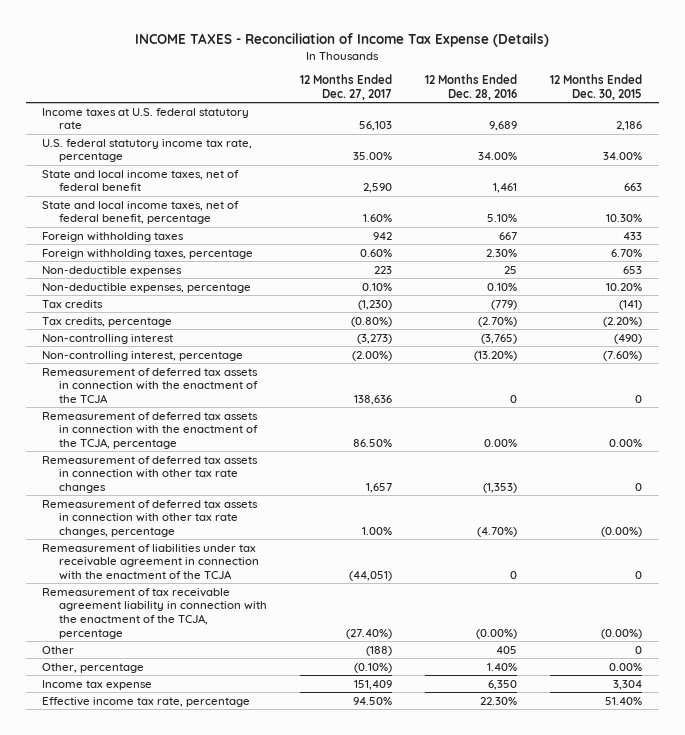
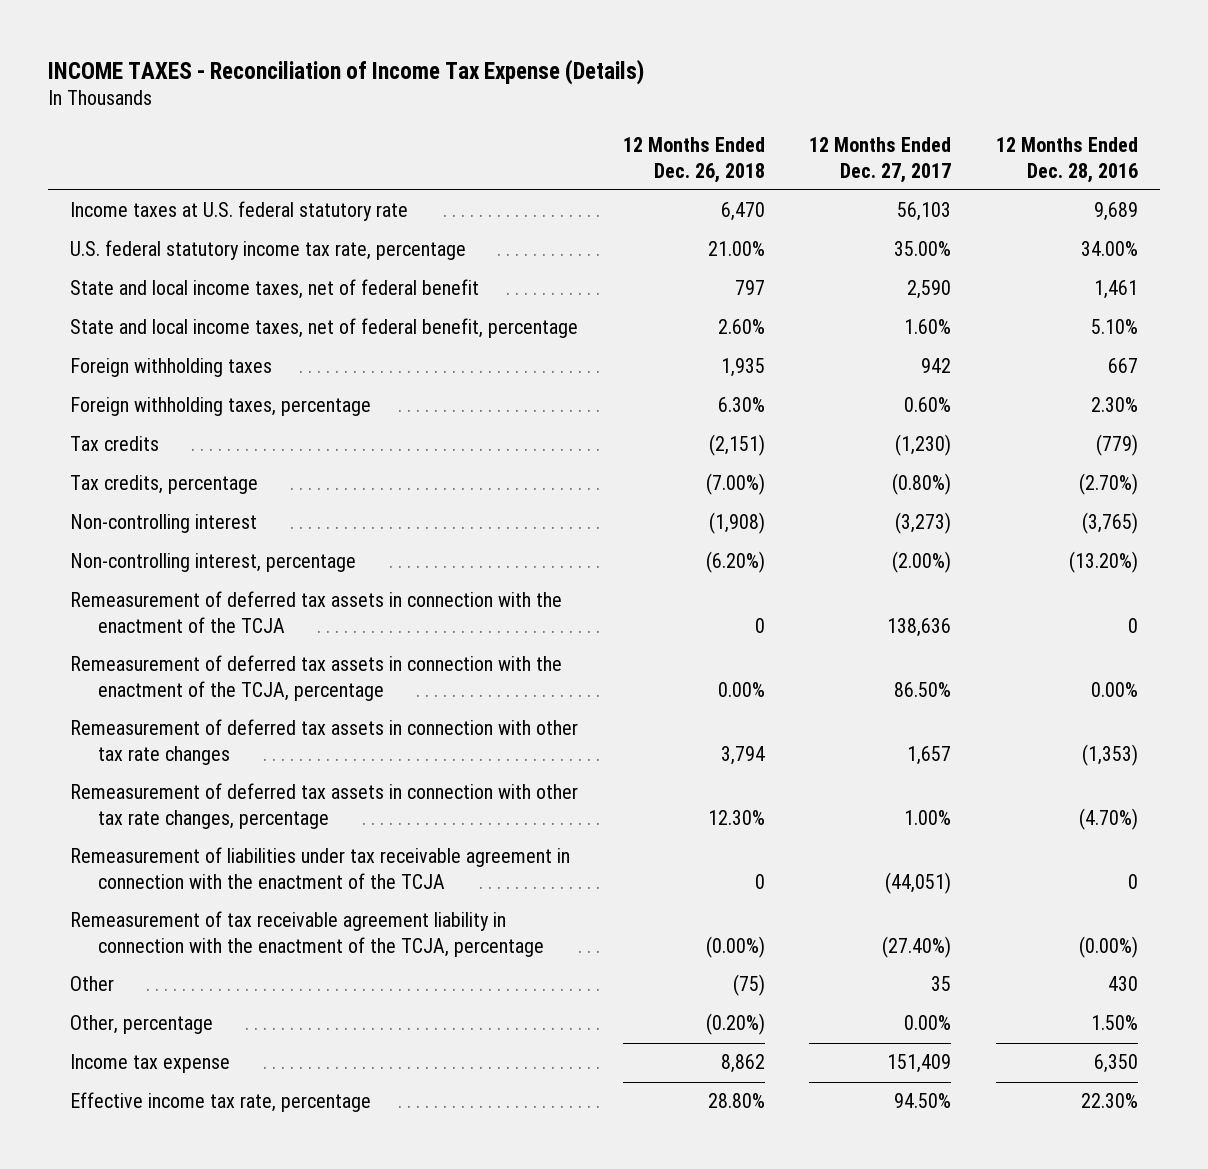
- | 12 Months Ended Dec. 27, 2017 | 12 Months Ended Dec. 28, 2016 | 12 Months Ended Dec. 30, 2015
+ | 12 Months Ended Dec. 26, 2018 | 12 Months Ended Dec. 27, 2017 | 12 Months Ended Dec. 28, 2016
- Non-deductible expenses | 223 | 25 | 653
- Non-deductible expenses, percentage | 0.10% | 0.10% | 10.20%
- Other | (188) | 405 | 0
- Other, percentage | (0.10%) | 1.40% | 0.00%
+ Other | (75) | 35 | 430
+ Other, percentage | (0.20%) | 0.00% | 1.50%

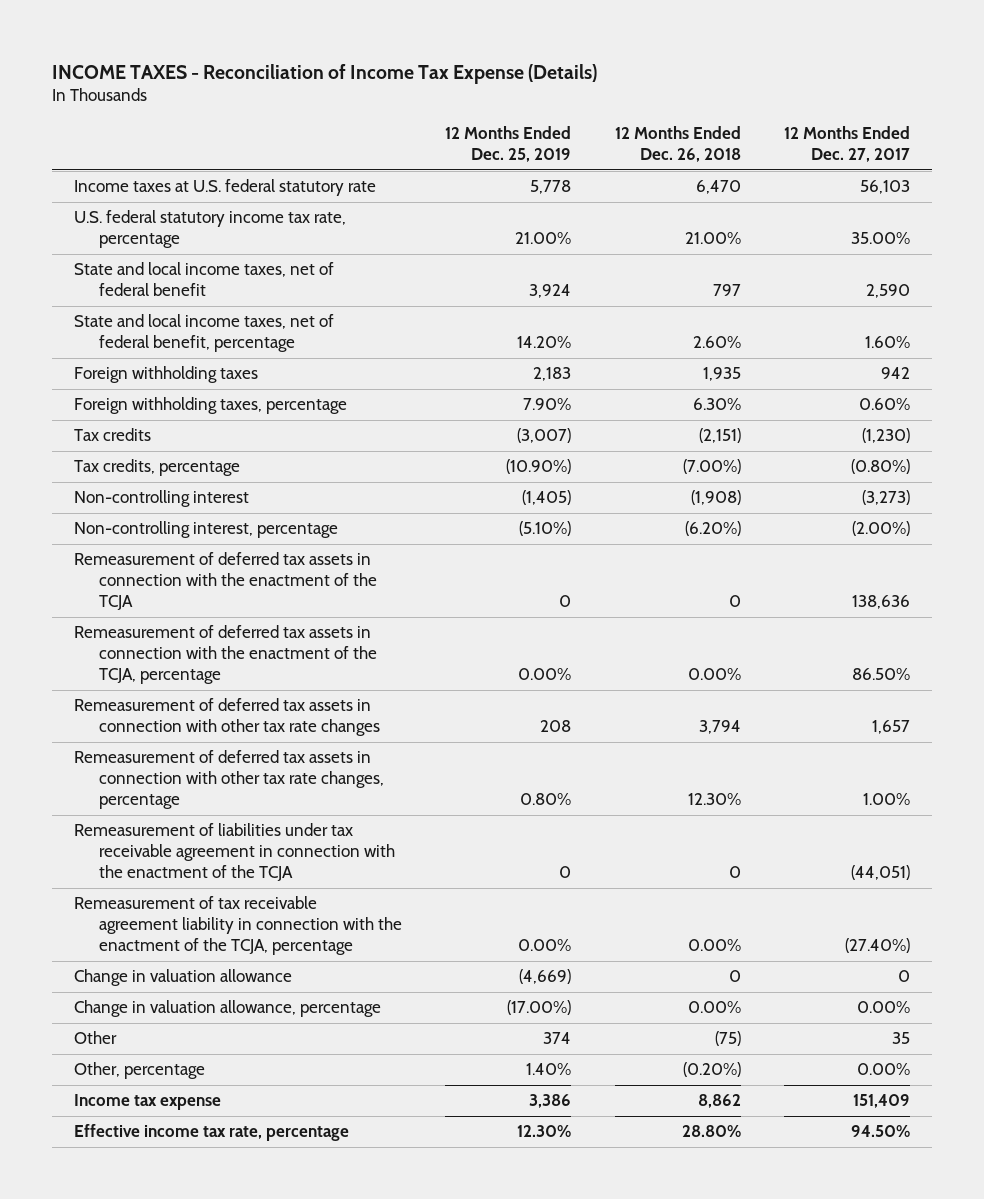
- | 12 Months Ended Dec. 26, 2018 | 12 Months Ended Dec. 27, 2017 | 12 Months Ended Dec. 28, 2016
+ | 12 Months Ended Dec. 25, 2019 | 12 Months Ended Dec. 26, 2018 | 12 Months Ended Dec. 27, 2017
- Remeasurement of tax receivable agreement liability in connection with the enactment of the TCJA, percentage | (0.00%) | (27.40%) | (0.00%)
+ Remeasurement of tax receivable agreement liability in connection with the enactment of the TCJA, percentage | 0.00% | 0.00% | (27.40%)
+ Change in valuation allowance | (4,669) | 0 | 0
+ Change in valuation allowance, percentage | (17.00%) | 0.00% | 0.00%

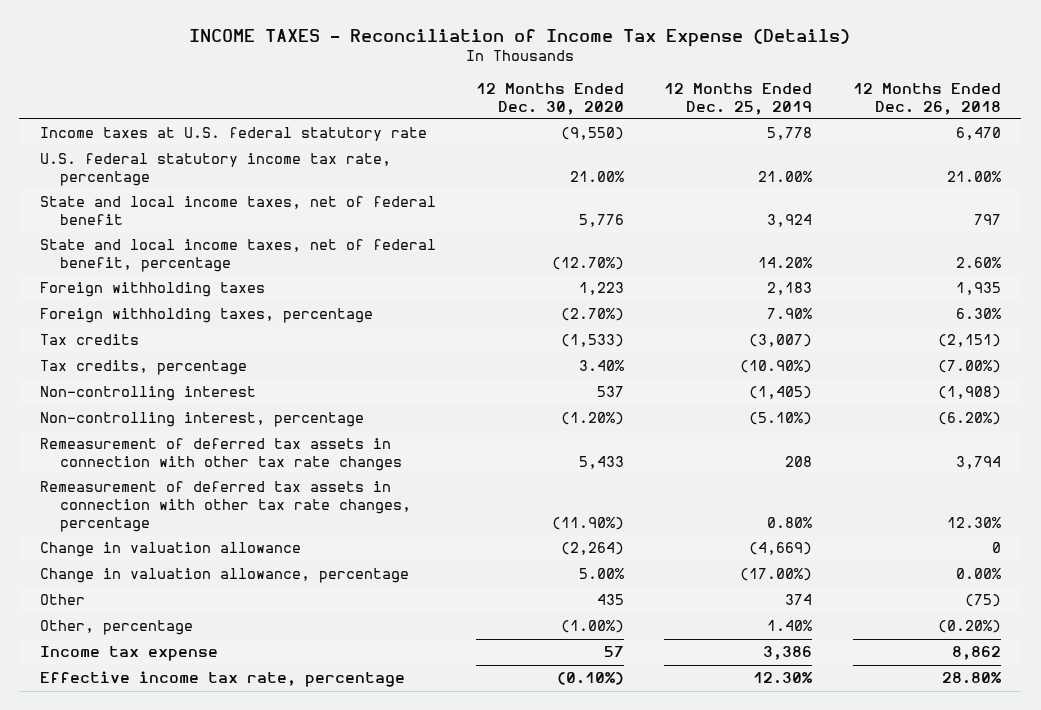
- | 12 Months Ended Dec. 25, 2019 | 12 Months Ended Dec. 26, 2018 | 12 Months Ended Dec. 27, 2017
+ | 12 Months Ended Dec. 30, 2020 | 12 Months Ended Dec. 25, 2019 | 12 Months Ended Dec. 26, 2018
- Remeasurement of deferred tax assets in connection with the enactment of the TCJA | 0 | 0 | 138,636
- Remeasurement of deferred tax assets in connection with the enactment of the TCJA, percentage | 0.00% | 0.00% | 86.50%
- Remeasurement of liabilities under tax receivable agreement in connection with the enactment of the TCJA | 0 | 0 | (44,051)
- Remeasurement of tax receivable agreement liability in connection with the enactment of the TCJA, percentage | 0.00% | 0.00% | (27.40%)

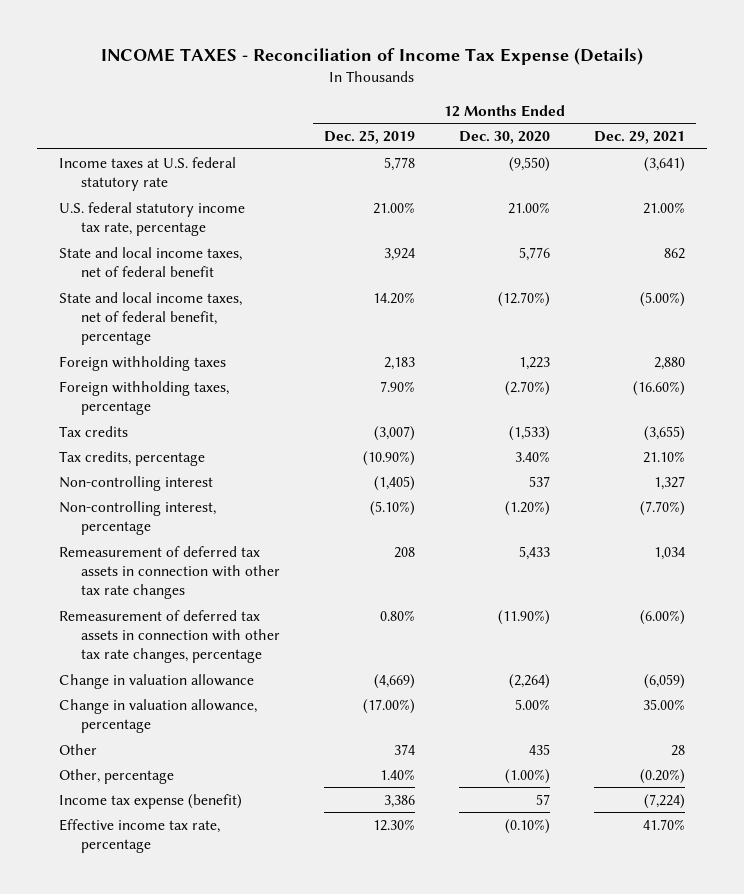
- | 12 Months Ended Dec. 30, 2020 | 12 Months Ended Dec. 25, 2019 | 12 Months Ended Dec. 26, 2018
+ | 12 Months Ended Dec. 25, 2019 | 12 Months Ended Dec. 30, 2020 | 12 Months Ended Dec. 29, 2021
- Income tax expense | 57 | 3,386 | 8,862
+ Income tax expense (benefit) | 3,386 | 57 | (7,224)

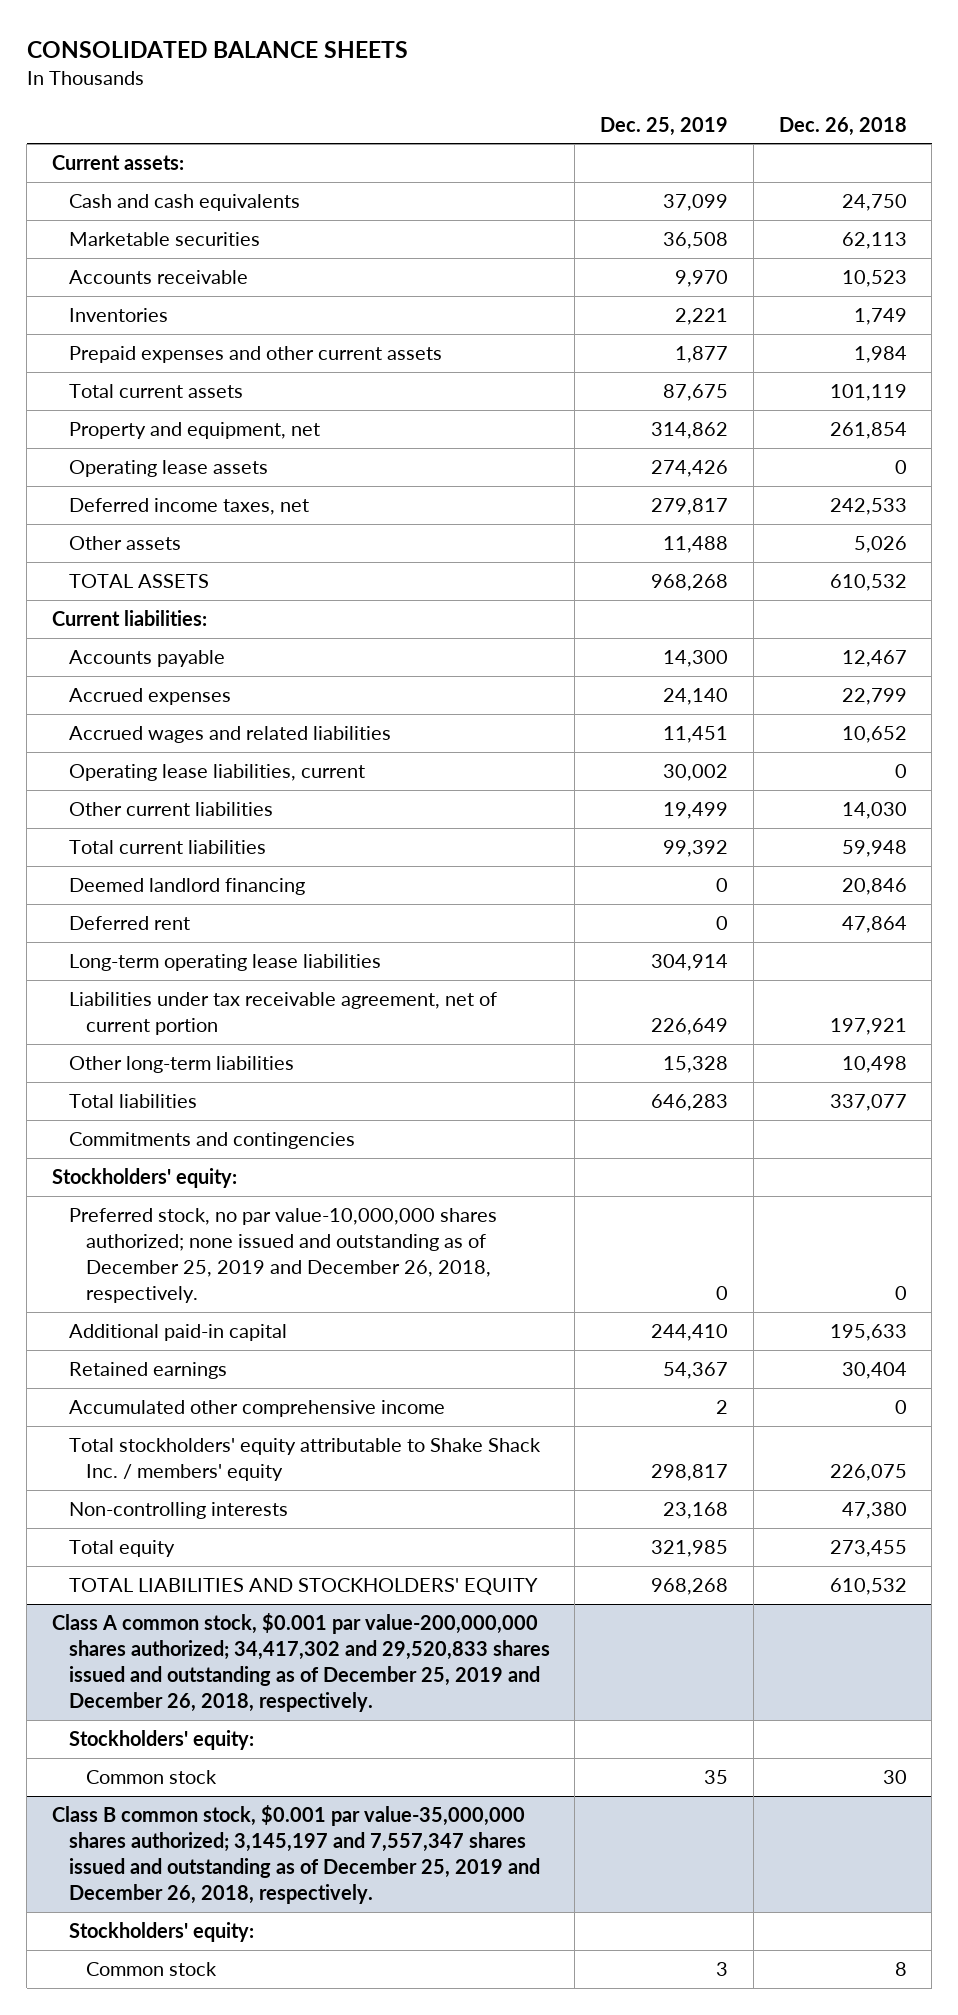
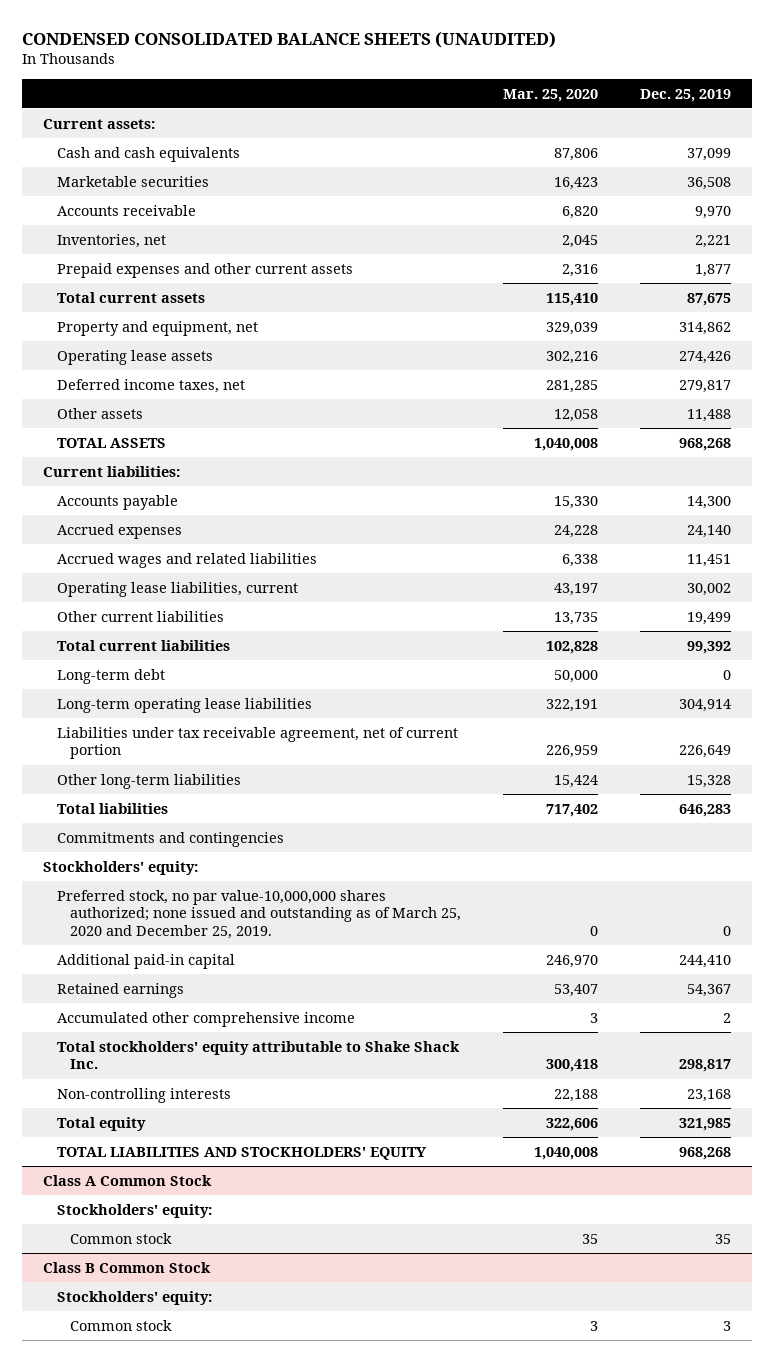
- CONSOLIDATED BALANCE SHEETS
+ CONDENSED CONSOLIDATED BALANCE SHEETS (UNAUDITED)
- | Dec. 25, 2019 | Dec. 26, 2018
+ | Mar. 25, 2020 | Dec. 25, 2019
- Inventories | 2,221 | 1,749
+ Inventories, net | 2,045 | 2,221
- Deemed landlord financing | 0 | 20,846
- Deferred rent | 0 | 47,864
+ Long-term debt | 50,000 | 0
- Preferred stock, no par value-10,000,000 shares authorized; none issued and outstanding as of December 25, 2019 and December 26, 2018, respectively. | 0 | 0
+ Preferred stock, no par value-10,000,000 shares authorized; none issued and outstanding as of March 25, 2020 and December 25, 2019. | 0 | 0
- Total stockholders' equity attributable to Shake Shack Inc. / members' equity | 298,817 | 226,075
+ Total stockholders' equity attributable to Shake Shack Inc. | 300,418 | 298,817
- Class A common stock, $0.001 par value-200,000,000 shares authorized; 34,417,302 and 29,520,833 shares issued and outstanding as of December 25, 2019 and December 26, 2018, respectively.
+ Class A Common Stock
- Class B common stock, $0.001 par value-35,000,000 shares authorized; 3,145,197 and 7,557,347 shares issued and outstanding as of December 25, 2019 and December 26, 2018, respectively.
+ Class B Common Stock

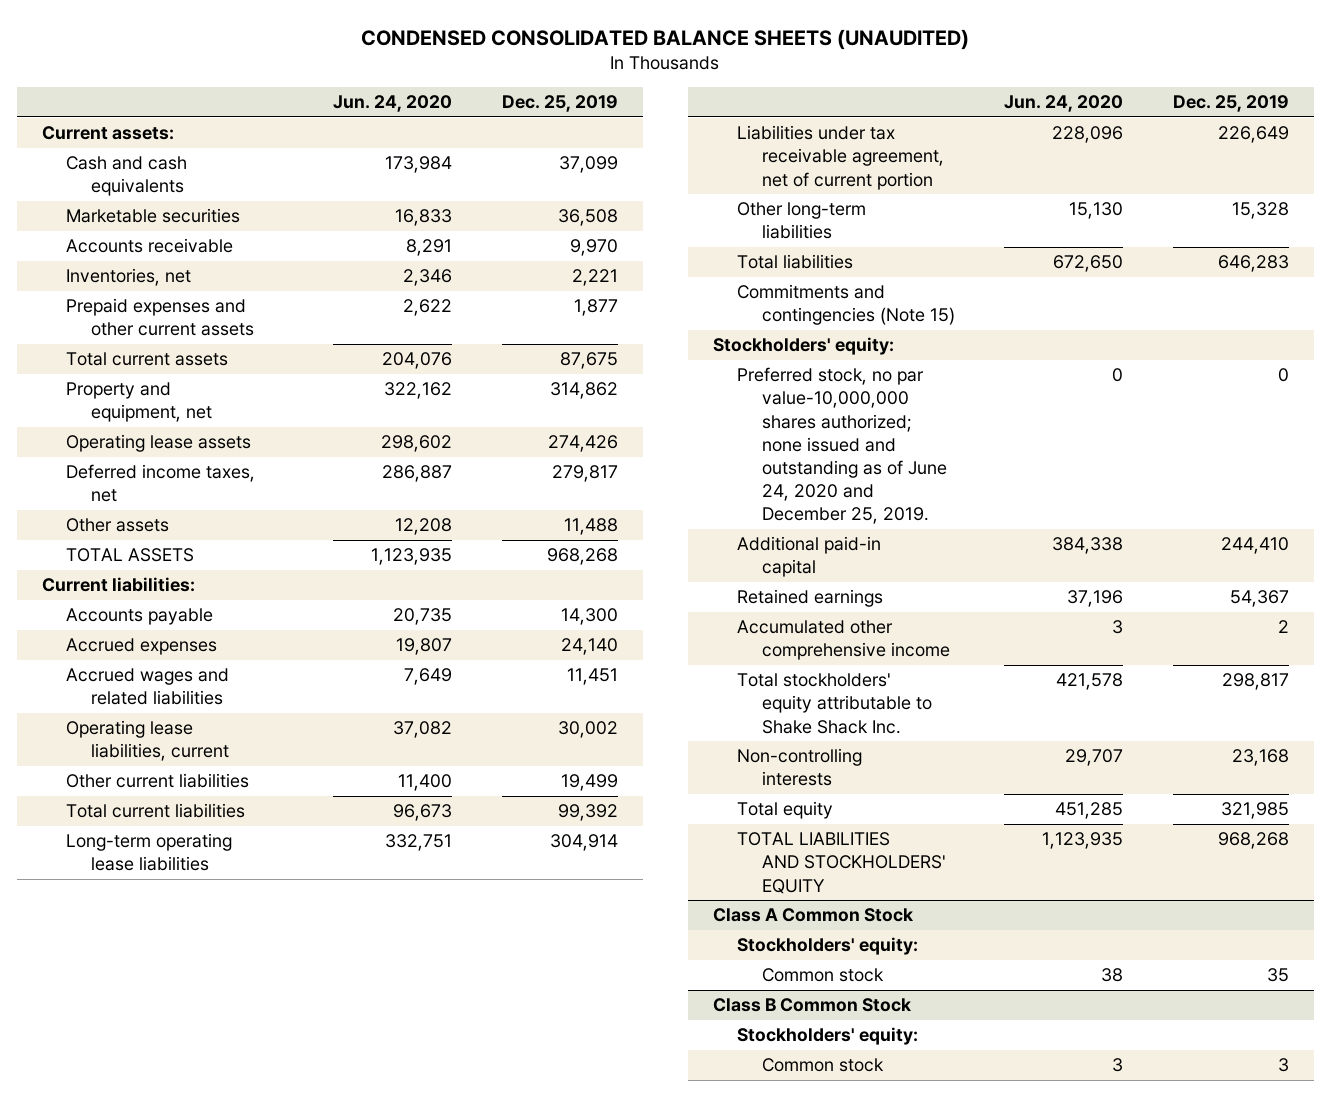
- | Mar. 25, 2020 | Dec. 25, 2019
+ | Jun. 24, 2020 | Dec. 25, 2019
- Long-term debt | 50,000 | 0
- Commitments and contingencies
+ Commitments and contingencies (Note 15)
- Preferred stock, no par value-10,000,000 shares authorized; none issued and outstanding as of March 25, 2020 and December 25, 2019. | 0 | 0
+ Preferred stock, no par value-10,000,000 shares authorized; none issued and outstanding as of June 24, 2020 and December 25, 2019. | 0 | 0

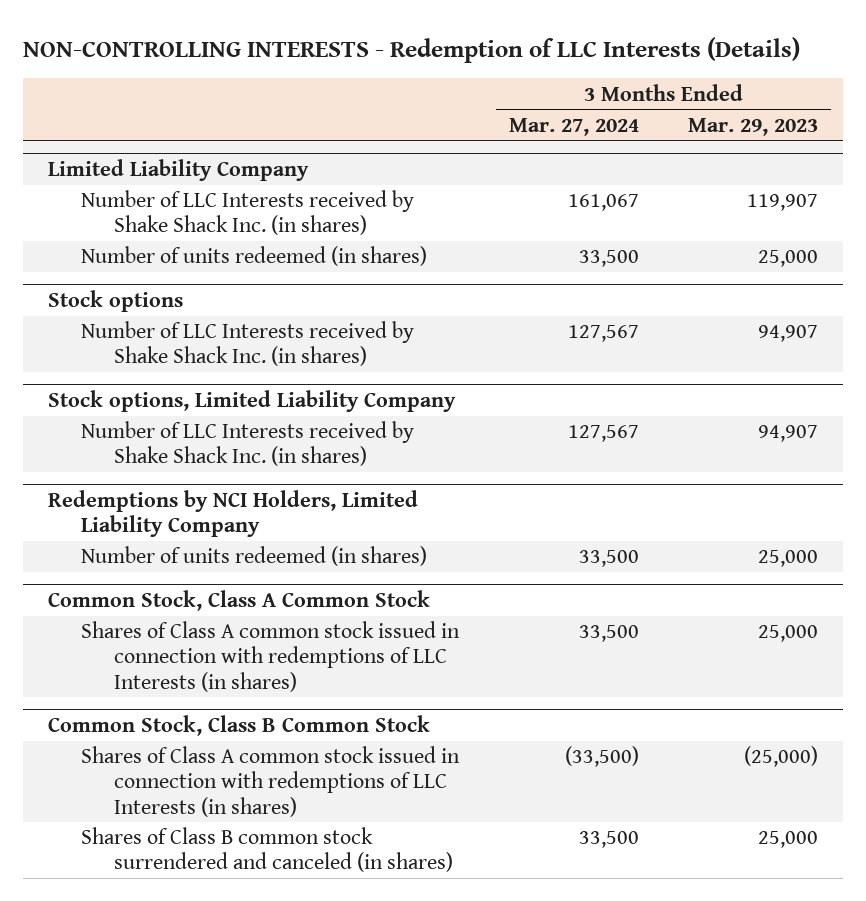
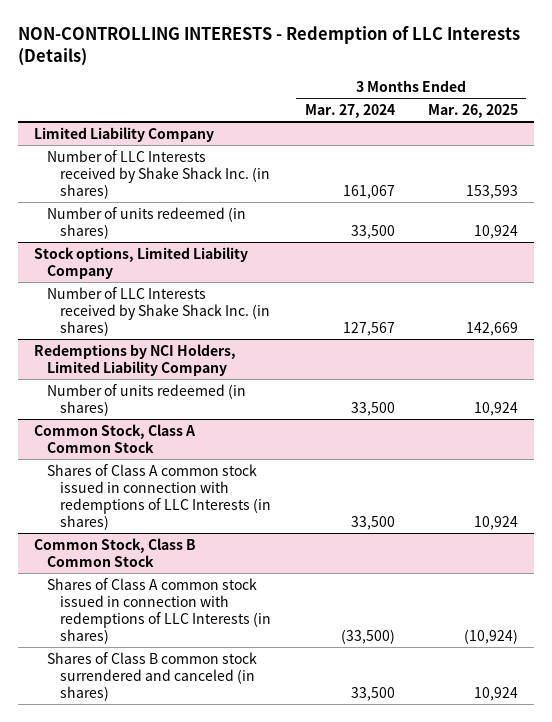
- | 3 Months Ended Mar. 27, 2024 | 3 Months Ended Mar. 29, 2023
+ | 3 Months Ended Mar. 27, 2024 | 3 Months Ended Mar. 26, 2025
- Stock options
- Number of LLC Interests received by Shake Shack Inc. (in shares) | 127,567 | 94,907

